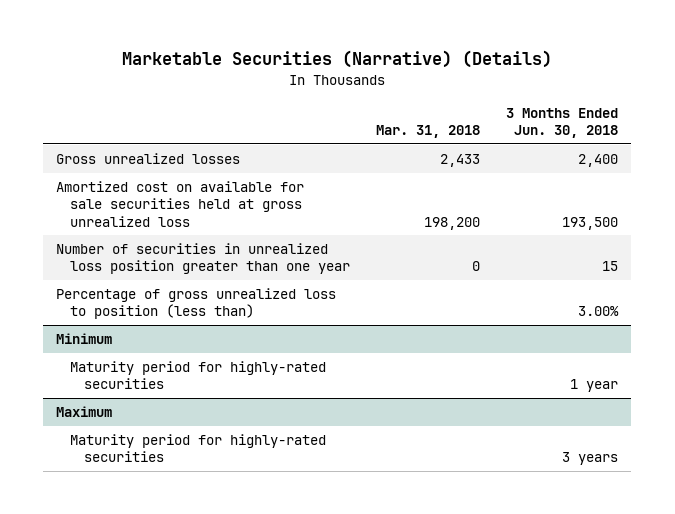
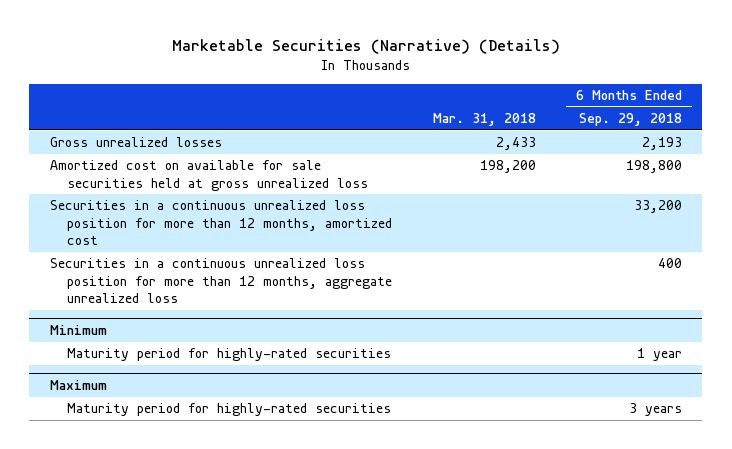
- | Mar. 31, 2018 | 3 Months Ended Jun. 30, 2018
+ | Mar. 31, 2018 | 6 Months Ended Sep. 29, 2018
- Number of securities in unrealized loss position greater than one year | 0 | 15
- Percentage of gross unrealized loss to position (less than) | | 3.00%
+ Securities in a continuous unrealized loss position for more than 12 months, amortized cost | | 33,200
+ Securities in a continuous unrealized loss position for more than 12 months, aggregate unrealized loss | | 400

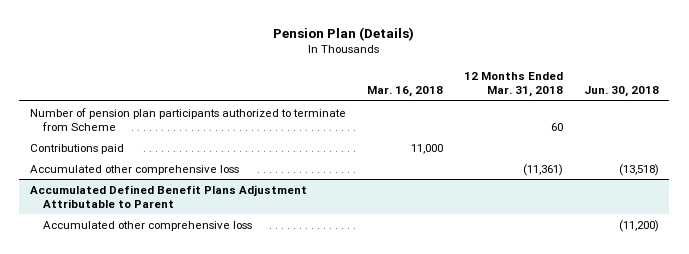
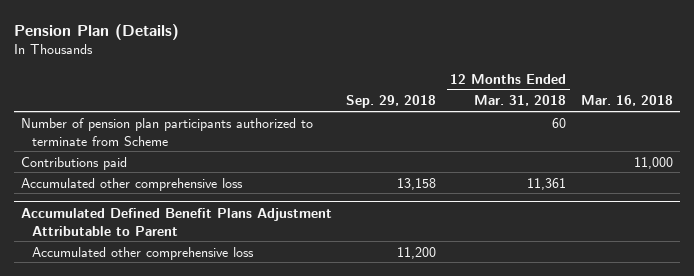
- | Mar. 16, 2018 | 12 Months Ended Mar. 31, 2018 | Jun. 30, 2018
+ | Sep. 29, 2018 | 12 Months Ended Mar. 31, 2018 | Mar. 16, 2018
- Accumulated other comprehensive loss | | (11,361) | (13,518)
+ Accumulated other comprehensive loss | 13,158 | 11,361 |

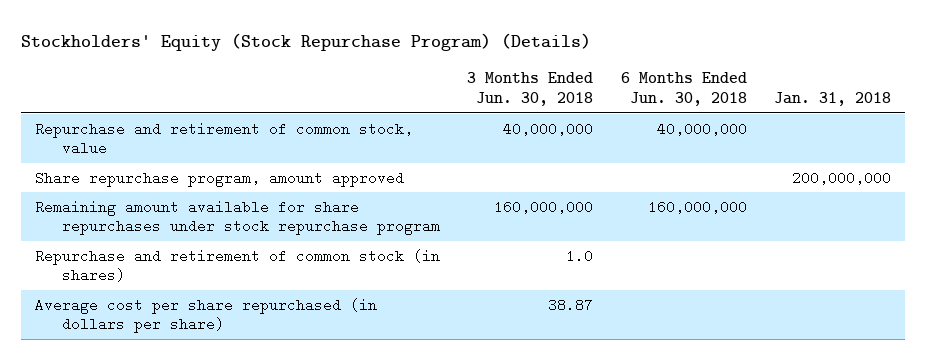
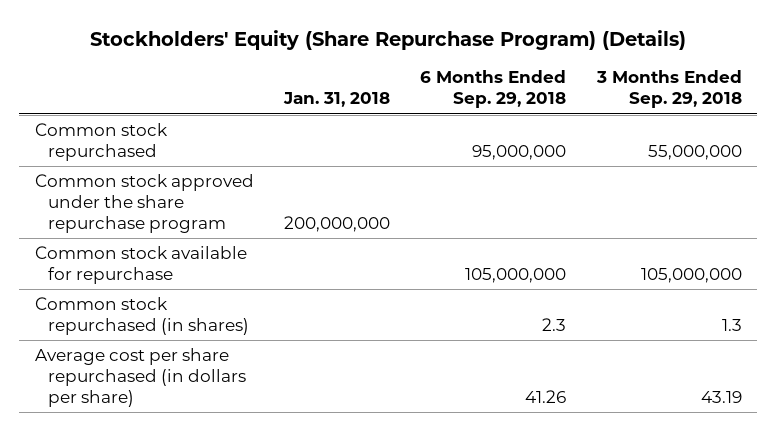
- Stockholders' Equity (Stock Repurchase Program) (Details)
+ Stockholders' Equity (Share Repurchase Program) (Details)
- | 3 Months Ended Jun. 30, 2018 | 6 Months Ended Jun. 30, 2018 | Jan. 31, 2018
+ | Jan. 31, 2018 | 6 Months Ended Sep. 29, 2018 | 3 Months Ended Sep. 29, 2018
- Repurchase and retirement of common stock, value | 40,000,000 | 40,000,000 |
- Share repurchase program, amount approved | | | 200,000,000
- Remaining amount available for share repurchases under stock repurchase program | 160,000,000 | 160,000,000 |
- Repurchase and retirement of common stock (in shares) | 1.0 | |
+ Common stock repurchased | | 95,000,000 | 55,000,000
+ Common stock approved under the share repurchase program | 200,000,000 | |
+ Common stock available for repurchase | | 105,000,000 | 105,000,000
+ Common stock repurchased (in shares) | | 2.3 | 1.3

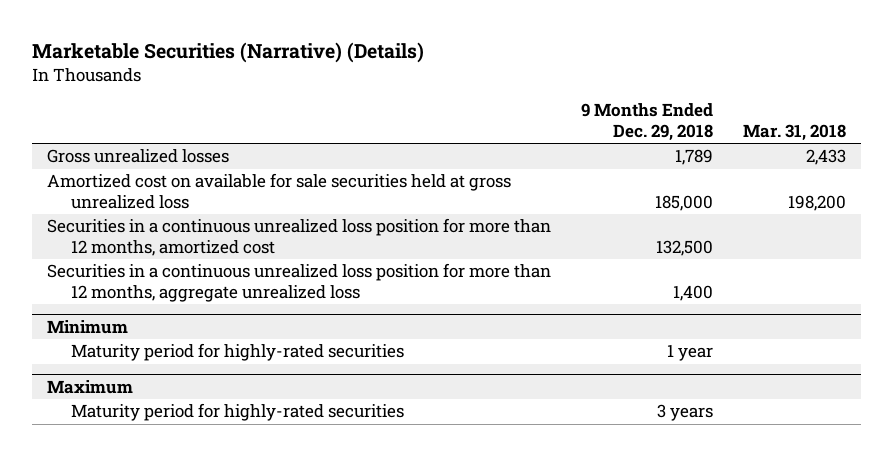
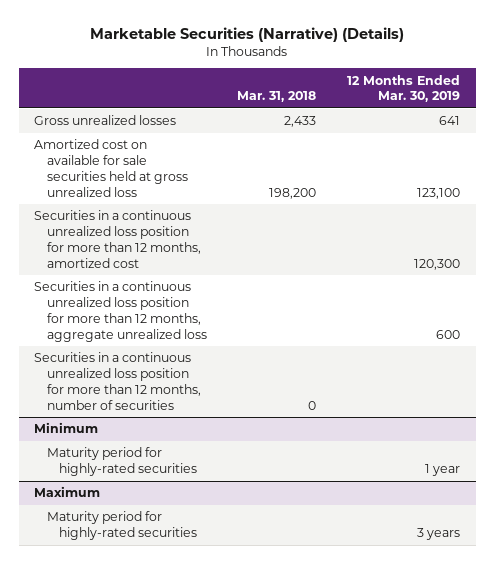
- | 9 Months Ended Dec. 29, 2018 | Mar. 31, 2018
+ | Mar. 31, 2018 | 12 Months Ended Mar. 30, 2019
+ Securities in a continuous unrealized loss position for more than 12 months, number of securities | 0 |

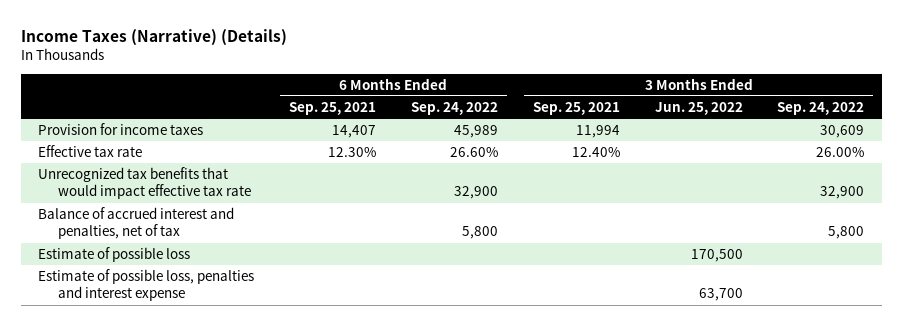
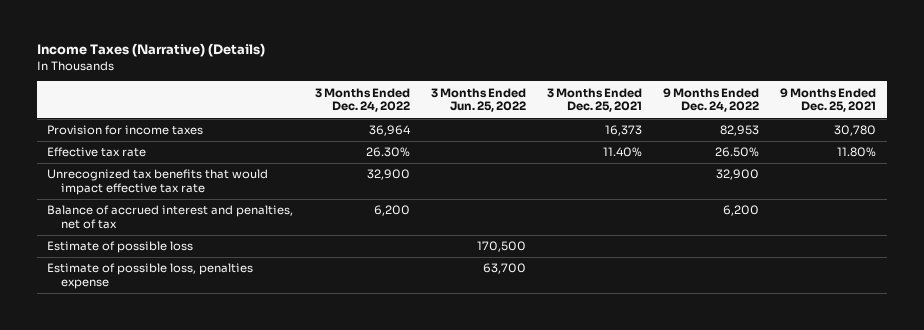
- | 6 Months Ended Sep. 25, 2021 | 6 Months Ended Sep. 24, 2022 | 3 Months Ended Sep. 25, 2021 | 3 Months Ended Jun. 25, 2022 | 3 Months Ended Sep. 24, 2022
+ | 3 Months Ended Dec. 24, 2022 | 3 Months Ended Jun. 25, 2022 | 3 Months Ended Dec. 25, 2021 | 9 Months Ended Dec. 24, 2022 | 9 Months Ended Dec. 25, 2021
- Estimate of possible loss, penalties and interest expense | | | | 63,700 |
+ Estimate of possible loss, penalties expense | | 63,700 | | |

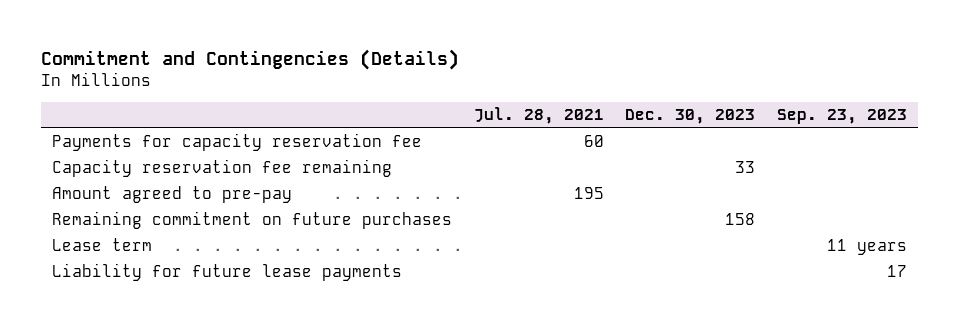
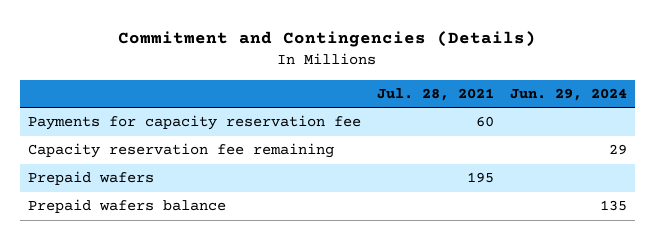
- | Jul. 28, 2021 | Dec. 30, 2023 | Sep. 23, 2023
+ | Jul. 28, 2021 | Jun. 29, 2024
- Amount agreed to pre-pay | 195 | |
- Remaining commitment on future purchases | | 158 |
- Lease term | | | 11 years
- Liability for future lease payments | | | 17
+ Prepaid wafers | 195 |
+ Prepaid wafers balance | | 135

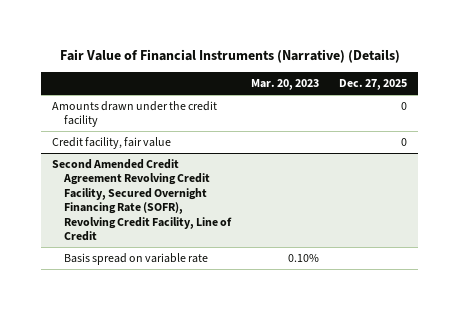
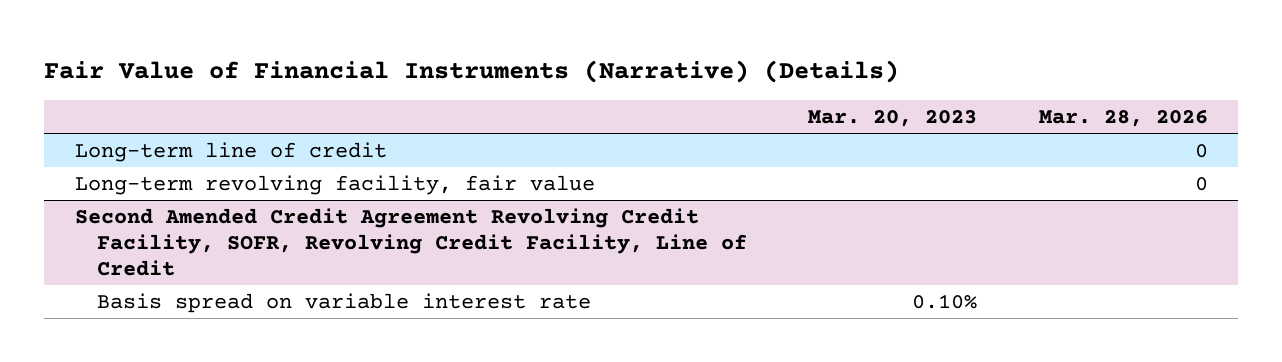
- | Mar. 20, 2023 | Dec. 27, 2025
+ | Mar. 20, 2023 | Mar. 28, 2026
- Amounts drawn under the credit facility | | 0
- Credit facility, fair value | | 0
- Second Amended Credit Agreement Revolving Credit Facility, Secured Overnight Financing Rate (SOFR), Revolving Credit Facility, Line of Credit
- Basis spread on variable rate | 0.10% |
+ Long-term line of credit | | 0
+ Long-term revolving facility, fair value | | 0
+ Second Amended Credit Agreement Revolving Credit Facility, SOFR, Revolving Credit Facility, Line of Credit
+ Basis spread on variable interest rate | 0.10% |

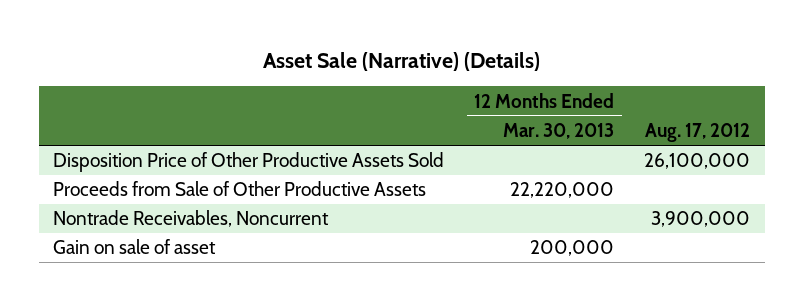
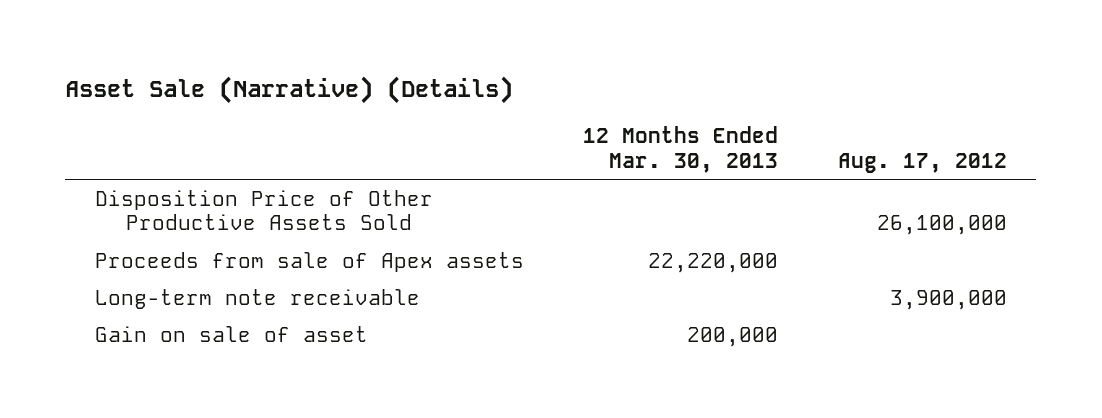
- Proceeds from Sale of Other Productive Assets | 22,220,000 |
- Nontrade Receivables, Noncurrent | | 3,900,000
+ Proceeds from sale of Apex assets | 22,220,000 |
+ Long-term note receivable | | 3,900,000

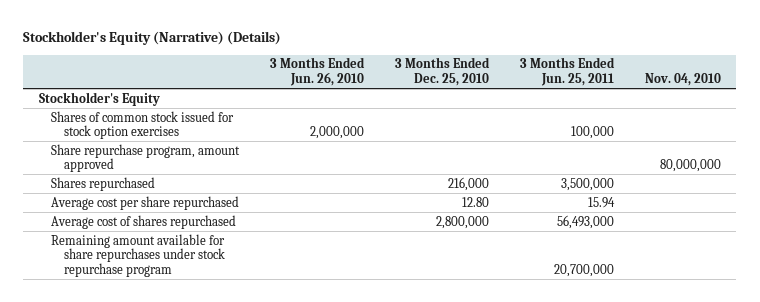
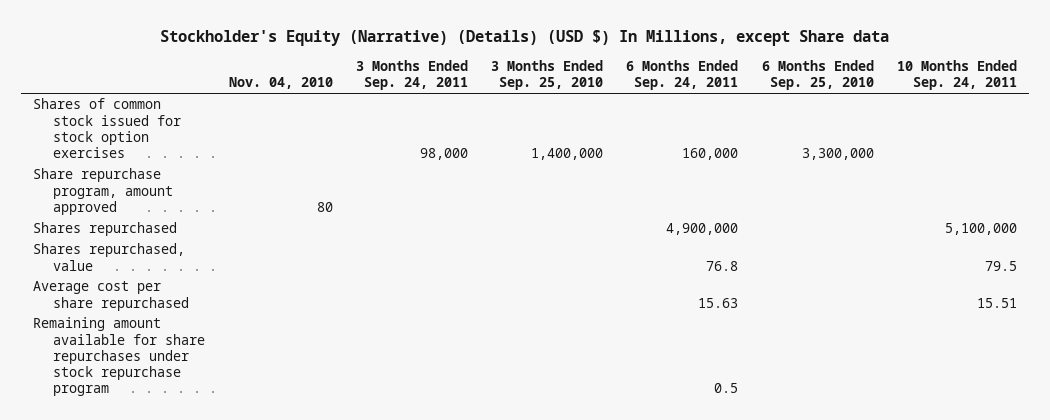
- Stockholder's Equity (Narrative) (Details)
+ Stockholder's Equity (Narrative) (Details) (USD $) In Millions, except Share data
- | 3 Months Ended Jun. 26, 2010 | 3 Months Ended Dec. 25, 2010 | 3 Months Ended Jun. 25, 2011 | Nov. 04, 2010
+ | Nov. 04, 2010 | 3 Months Ended Sep. 24, 2011 | 3 Months Ended Sep. 25, 2010 | 6 Months Ended Sep. 24, 2011 | 6 Months Ended Sep. 25, 2010 | 10 Months Ended Sep. 24, 2011
- Stockholder's Equity
- Share repurchase program, amount approved | | | | 80,000,000
+ Share repurchase program, amount approved | 80 | | | | |
+ Shares repurchased, value | | | | 76.8 | | 79.5
- Average cost of shares repurchased | | 2,800,000 | 56,493,000 |

